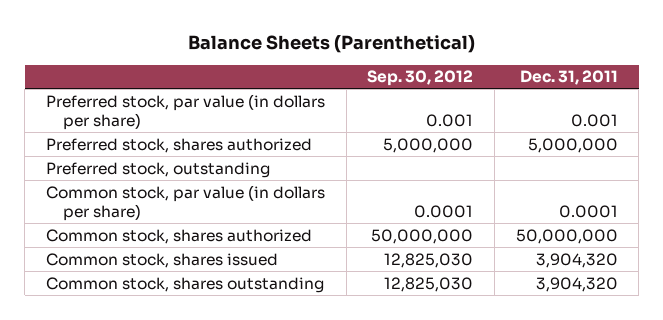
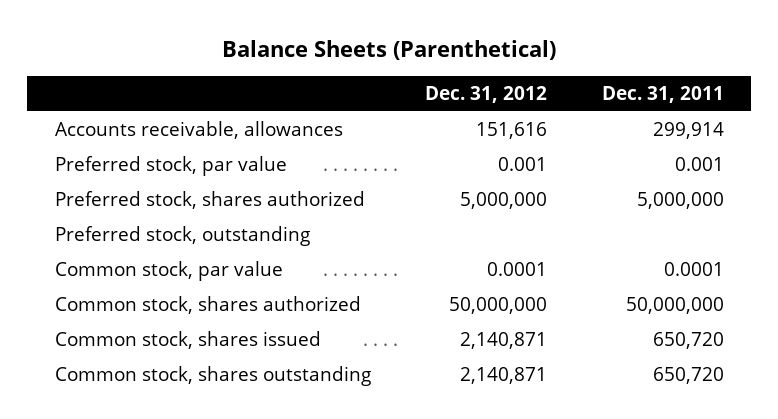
- | Sep. 30, 2012 | Dec. 31, 2011
+ | Dec. 31, 2012 | Dec. 31, 2011
- Preferred stock, par value (in dollars per share) | 0.001 | 0.001
+ Accounts receivable, allowances | 151,616 | 299,914
+ Preferred stock, par value | 0.001 | 0.001
- Common stock, par value (in dollars per share) | 0.0001 | 0.0001
+ Common stock, par value | 0.0001 | 0.0001
- Common stock, shares issued | 12,825,030 | 3,904,320
- Common stock, shares outstanding | 12,825,030 | 3,904,320
+ Common stock, shares issued | 2,140,871 | 650,720
+ Common stock, shares outstanding | 2,140,871 | 650,720

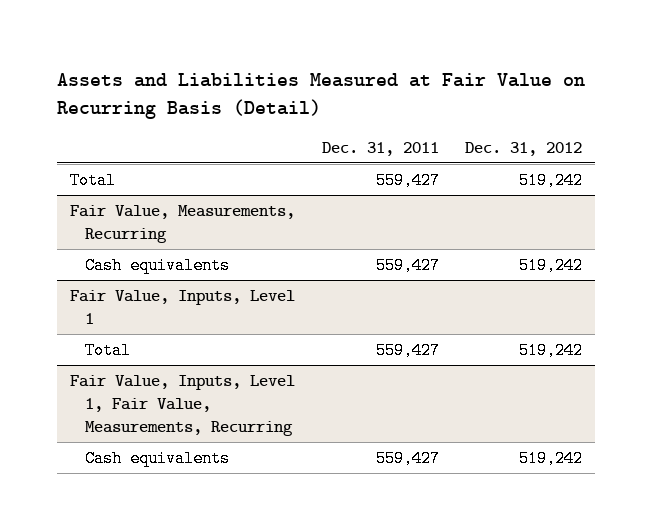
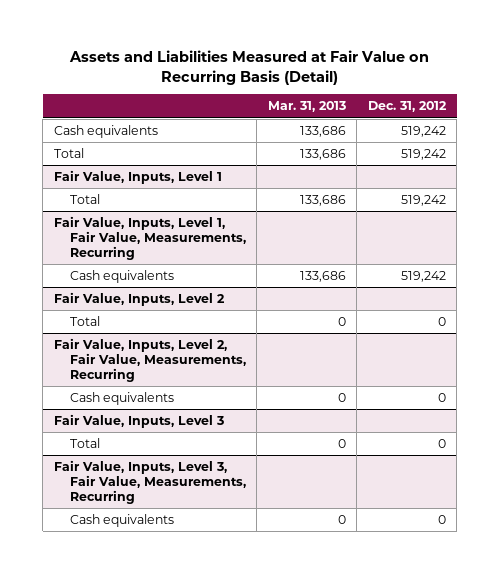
- | Dec. 31, 2011 | Dec. 31, 2012
+ | Mar. 31, 2013 | Dec. 31, 2012
- Fair Value, Measurements, Recurring
moved down: Total | 133,686 | 519,242
+ Fair Value, Inputs, Level 2
+ Total | 0 | 0
+ Fair Value, Inputs, Level 2, Fair Value, Measurements, Recurring
+ Cash equivalents | 0 | 0
+ Fair Value, Inputs, Level 3
+ Total | 0 | 0
+ Fair Value, Inputs, Level 3, Fair Value, Measurements, Recurring
+ Cash equivalents | 0 | 0

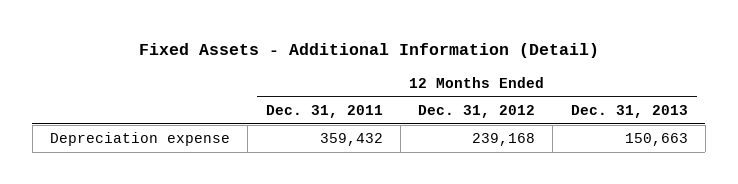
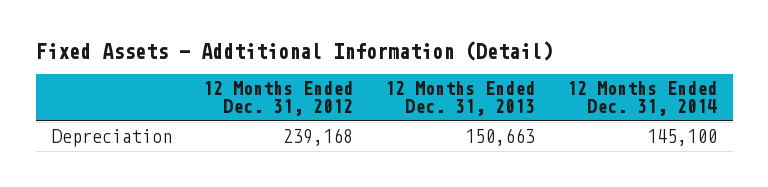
- Fixed Assets - Additional Information (Detail)
+ Fixed Assets - Addtitional Information (Detail)
- | 12 Months Ended Dec. 31, 2011 | 12 Months Ended Dec. 31, 2012 | 12 Months Ended Dec. 31, 2013
+ | 12 Months Ended Dec. 31, 2012 | 12 Months Ended Dec. 31, 2013 | 12 Months Ended Dec. 31, 2014
- Depreciation expense | 359,432 | 239,168 | 150,663
+ Depreciation | 239,168 | 150,663 | 145,100

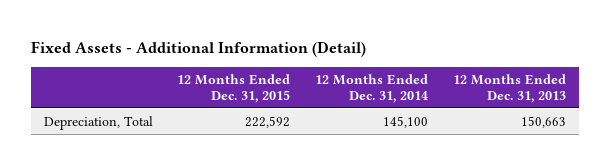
- Fixed Assets - Addtitional Information (Detail)
+ Fixed Assets - Additional Information (Detail)
- | 12 Months Ended Dec. 31, 2012 | 12 Months Ended Dec. 31, 2013 | 12 Months Ended Dec. 31, 2014
+ | 12 Months Ended Dec. 31, 2015 | 12 Months Ended Dec. 31, 2014 | 12 Months Ended Dec. 31, 2013
- Depreciation | 239,168 | 150,663 | 145,100
+ Depreciation, Total | 222,592 | 145,100 | 150,663

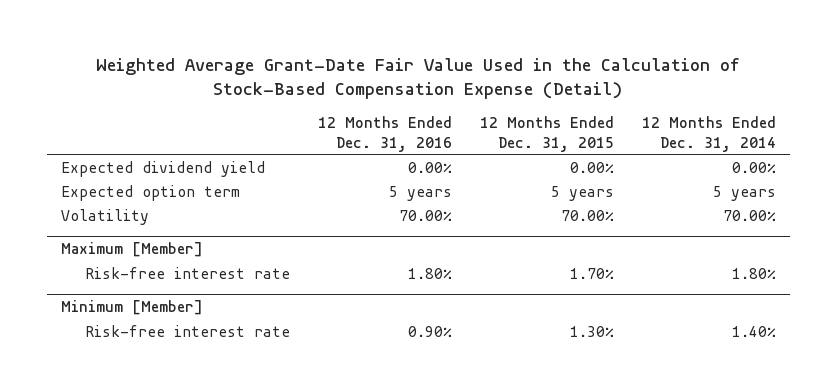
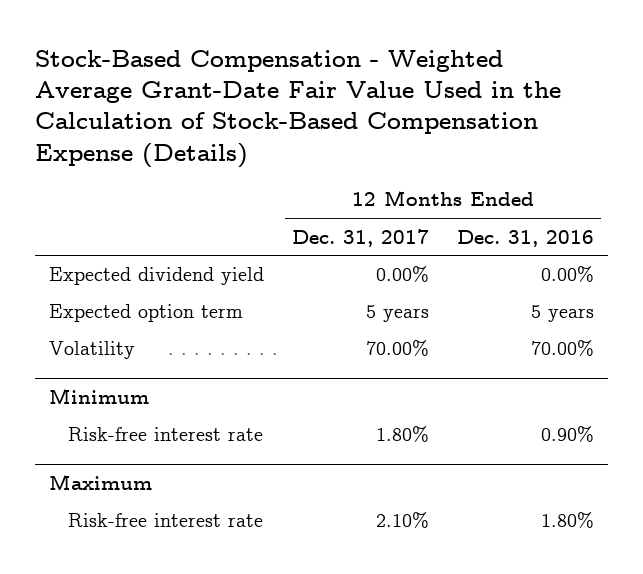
- Weighted Average Grant-Date Fair Value Used in the Calculation of Stock-Based Compensation Expense (Detail)
+ Stock-Based Compensation - Weighted Average Grant-Date Fair Value Used in the Calculation of Stock-Based Compensation Expense (Details)
- | 12 Months Ended Dec. 31, 2016 | 12 Months Ended Dec. 31, 2015 | 12 Months Ended Dec. 31, 2014
+ | 12 Months Ended Dec. 31, 2017 | 12 Months Ended Dec. 31, 2016
- Maximum [Member]
- Risk-free interest rate | 1.80% | 1.70% | 1.80%
- Minimum [Member]
+ Minimum
+ Maximum
+ Risk-free interest rate | 2.10% | 1.80%

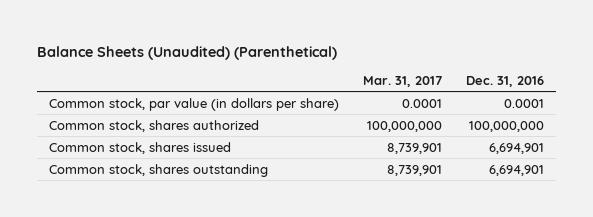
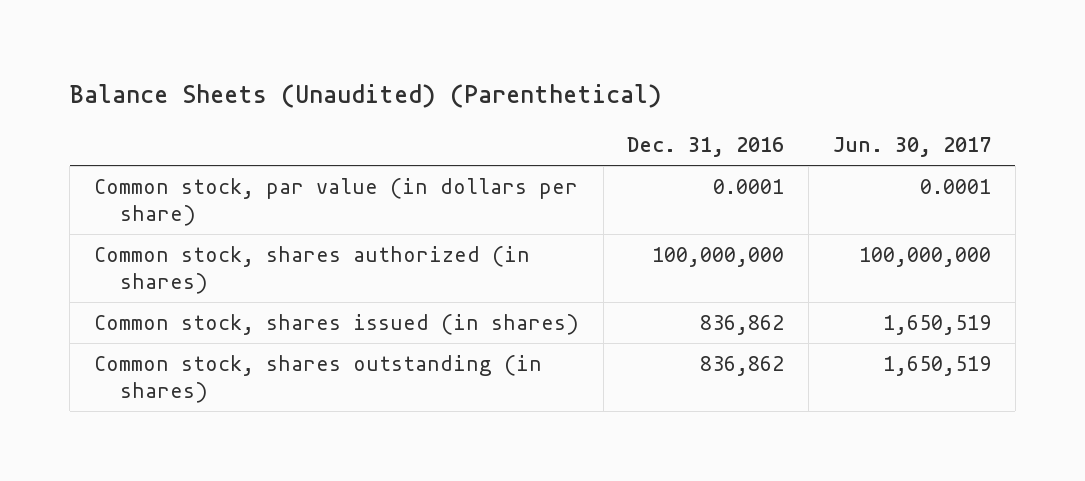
- | Mar. 31, 2017 | Dec. 31, 2016
+ | Dec. 31, 2016 | Jun. 30, 2017
- Common stock, shares authorized | 100,000,000 | 100,000,000
- Common stock, shares issued | 8,739,901 | 6,694,901
- Common stock, shares outstanding | 8,739,901 | 6,694,901
+ Common stock, shares authorized (in shares) | 100,000,000 | 100,000,000
+ Common stock, shares issued (in shares) | 836,862 | 1,650,519
+ Common stock, shares outstanding (in shares) | 836,862 | 1,650,519

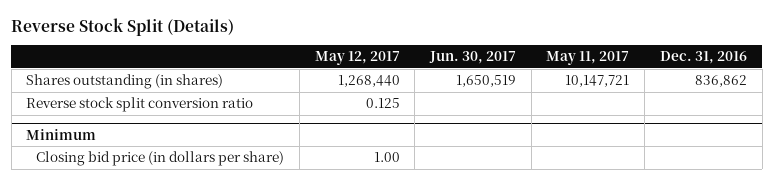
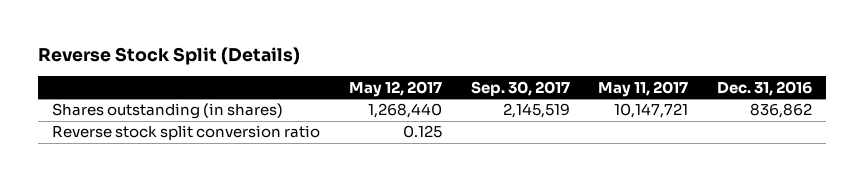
- | May 12, 2017 | Jun. 30, 2017 | May 11, 2017 | Dec. 31, 2016
+ | May 12, 2017 | Sep. 30, 2017 | May 11, 2017 | Dec. 31, 2016
- Minimum
- Closing bid price (in dollars per share) | 1.00 | | |

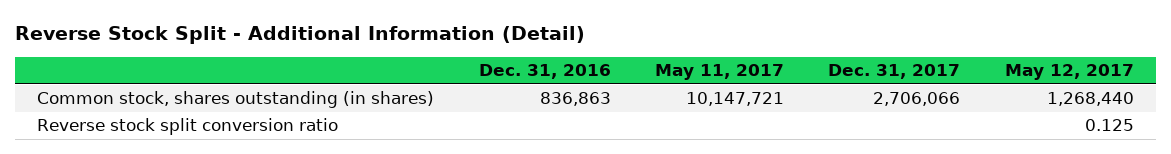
- Reverse Stock Split (Details)
+ Reverse Stock Split - Additional Information (Detail)
- | May 12, 2017 | Sep. 30, 2017 | May 11, 2017 | Dec. 31, 2016
+ | Dec. 31, 2016 | May 11, 2017 | Dec. 31, 2017 | May 12, 2017
- Shares outstanding (in shares) | 1,268,440 | 2,145,519 | 10,147,721 | 836,862
+ Common stock, shares outstanding (in shares) | 836,863 | 10,147,721 | 2,706,066 | 1,268,440

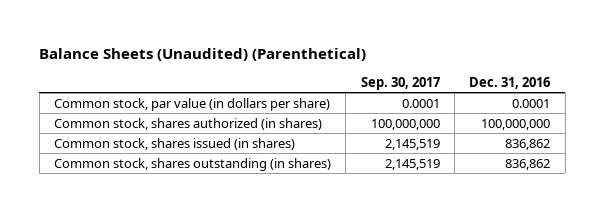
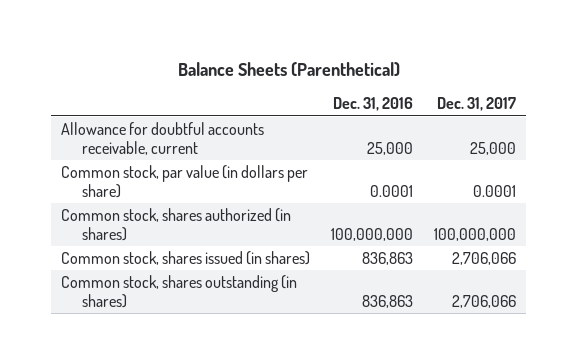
- Balance Sheets (Unaudited) (Parenthetical)
+ Balance Sheets (Parenthetical)
- | Sep. 30, 2017 | Dec. 31, 2016
+ | Dec. 31, 2016 | Dec. 31, 2017
+ Allowance for doubtful accounts receivable, current | 25,000 | 25,000
- Common stock, shares issued (in shares) | 2,145,519 | 836,862
- Common stock, shares outstanding (in shares) | 2,145,519 | 836,862
+ Common stock, shares issued (in shares) | 836,863 | 2,706,066
+ Common stock, shares outstanding (in shares) | 836,863 | 2,706,066

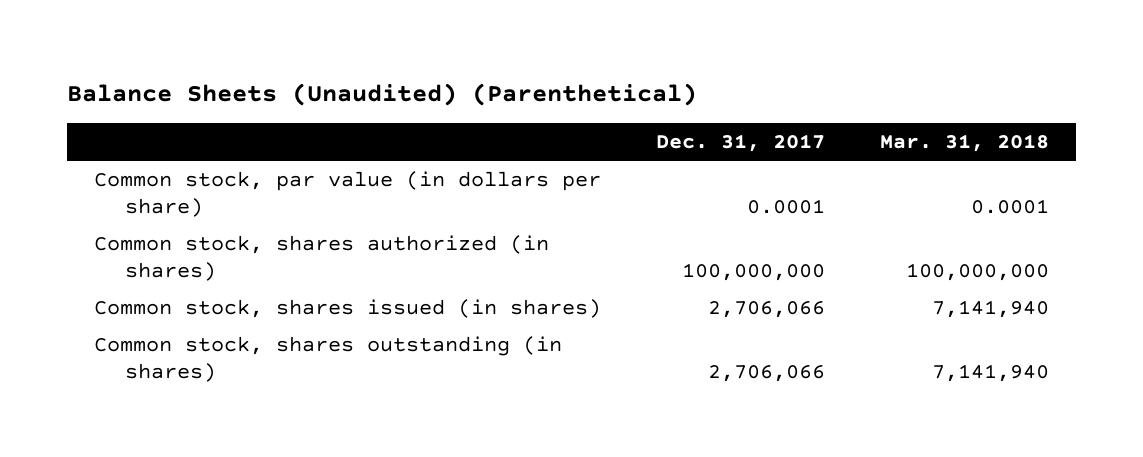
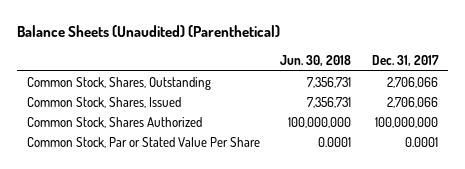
- | Dec. 31, 2017 | Mar. 31, 2018
+ | Jun. 30, 2018 | Dec. 31, 2017
- Common stock, par value (in dollars per share) | 0.0001 | 0.0001
- Common stock, shares authorized (in shares) | 100,000,000 | 100,000,000
- Common stock, shares issued (in shares) | 2,706,066 | 7,141,940
- Common stock, shares outstanding (in shares) | 2,706,066 | 7,141,940
+ Common Stock, Shares, Outstanding | 7,356,731 | 2,706,066
+ Common Stock, Shares, Issued | 7,356,731 | 2,706,066
+ Common Stock, Shares Authorized | 100,000,000 | 100,000,000
+ Common Stock, Par or Stated Value Per Share | 0.0001 | 0.0001

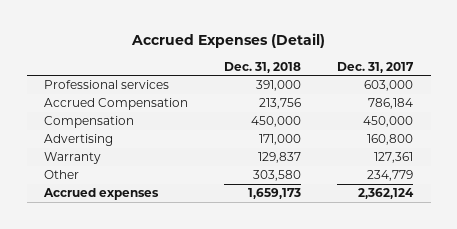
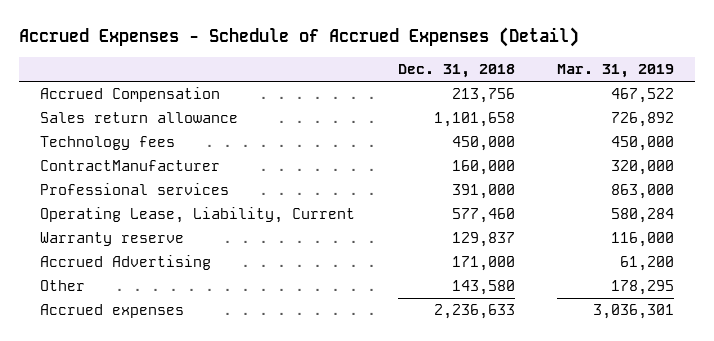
- Accrued Expenses (Detail)
+ Accrued Expenses - Schedule of Accrued Expenses (Detail)
- | Dec. 31, 2018 | Dec. 31, 2017
+ | Dec. 31, 2018 | Mar. 31, 2019
- Compensation | 450,000 | 450,000
- Advertising | 171,000 | 160,800
- Warranty | 129,837 | 127,361
- Other | 303,580 | 234,779
- Accrued expenses | 1,659,173 | 2,362,124
+ Sales return allowance | 1,101,658 | 726,892
+ Technology fees | 450,000 | 450,000
+ ContractManufacturer | 160,000 | 320,000
moved down: Professional services | 391,000 | 863,000
+ Operating Lease, Liability, Current | 577,460 | 580,284
+ Warranty reserve | 129,837 | 116,000
+ Accrued Advertising | 171,000 | 61,200
+ Other | 143,580 | 178,295
+ Accrued expenses | 2,236,633 | 3,036,301

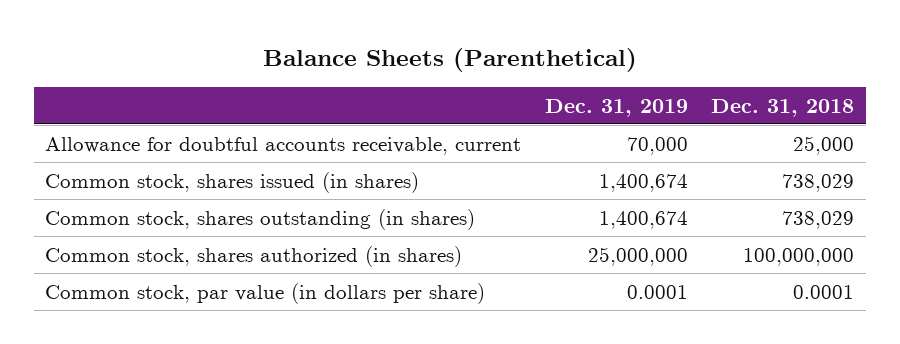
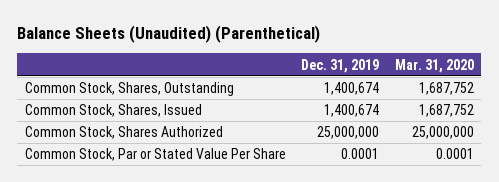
- Balance Sheets (Parenthetical)
+ Balance Sheets (Unaudited) (Parenthetical)
- | Dec. 31, 2019 | Dec. 31, 2018
+ | Dec. 31, 2019 | Mar. 31, 2020
- Allowance for doubtful accounts receivable, current | 70,000 | 25,000
- Common stock, shares issued (in shares) | 1,400,674 | 738,029
- Common stock, shares outstanding (in shares) | 1,400,674 | 738,029
- Common stock, shares authorized (in shares) | 25,000,000 | 100,000,000
- Common stock, par value (in dollars per share) | 0.0001 | 0.0001
+ Common Stock, Shares, Outstanding | 1,400,674 | 1,687,752
+ Common Stock, Shares, Issued | 1,400,674 | 1,687,752
+ Common Stock, Shares Authorized | 25,000,000 | 25,000,000
+ Common Stock, Par or Stated Value Per Share | 0.0001 | 0.0001

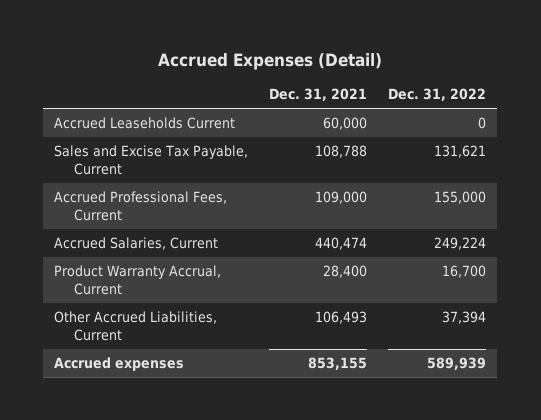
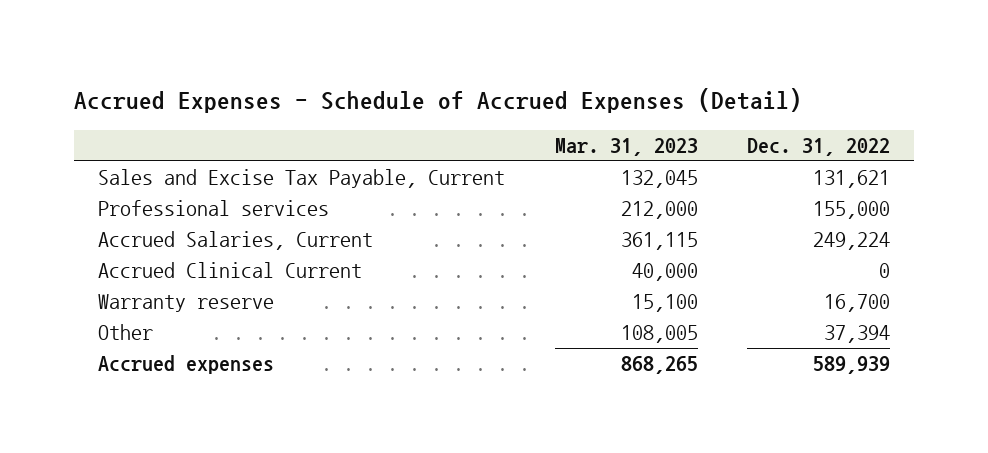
- Accrued Expenses (Detail)
+ Accrued Expenses - Schedule of Accrued Expenses (Detail)
- | Dec. 31, 2021 | Dec. 31, 2022
+ | Mar. 31, 2023 | Dec. 31, 2022
- Accrued Leaseholds Current | 60,000 | 0
- Accrued Professional Fees, Current | 109,000 | 155,000
+ Professional services | 212,000 | 155,000
- Product Warranty Accrual, Current | 28,400 | 16,700
- Other Accrued Liabilities, Current | 106,493 | 37,394
+ Accrued Clinical Current | 40,000 | 0
+ Warranty reserve | 15,100 | 16,700
+ Other | 108,005 | 37,394

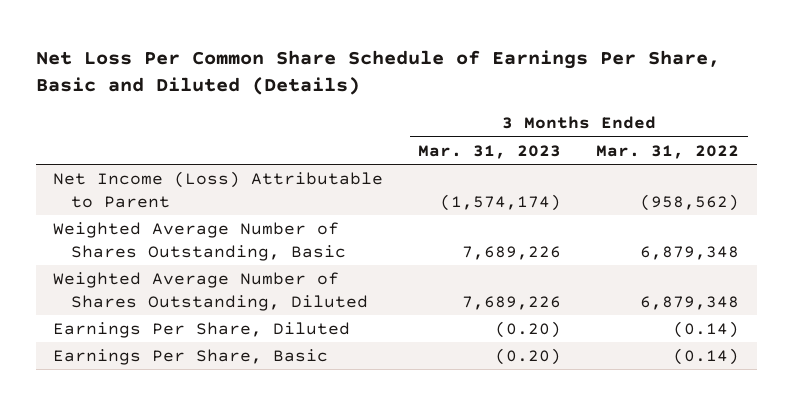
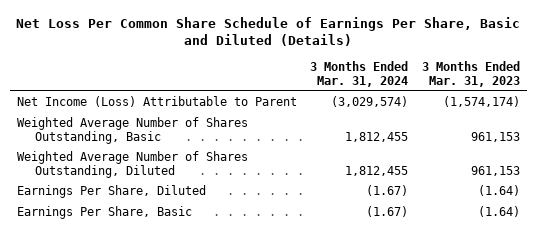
- | 3 Months Ended Mar. 31, 2023 | 3 Months Ended Mar. 31, 2022
+ | 3 Months Ended Mar. 31, 2024 | 3 Months Ended Mar. 31, 2023
- Weighted Average Number of Shares Outstanding, Basic | 7,689,226 | 6,879,348
- Weighted Average Number of Shares Outstanding, Diluted | 7,689,226 | 6,879,348
- Earnings Per Share, Diluted | (0.20) | (0.14)
- Earnings Per Share, Basic | (0.20) | (0.14)
+ Weighted Average Number of Shares Outstanding, Basic | 1,812,455 | 961,153
+ Weighted Average Number of Shares Outstanding, Diluted | 1,812,455 | 961,153
+ Earnings Per Share, Diluted | (1.67) | (1.64)
+ Earnings Per Share, Basic | (1.67) | (1.64)

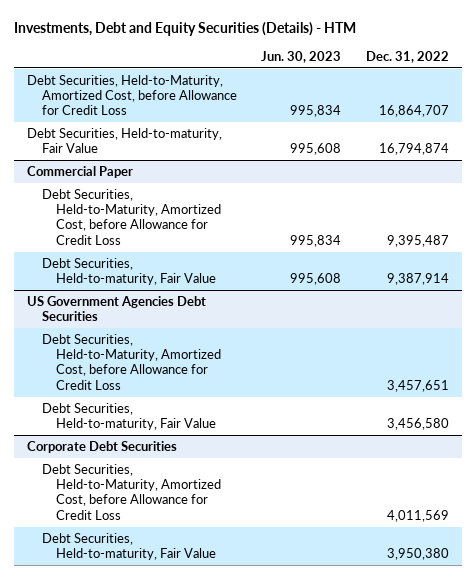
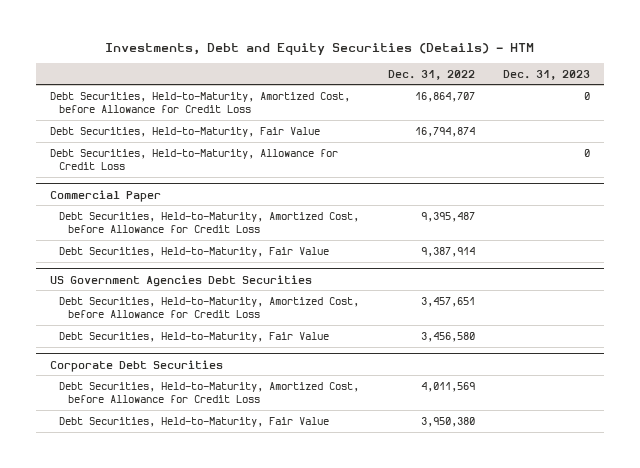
- | Jun. 30, 2023 | Dec. 31, 2022
+ | Dec. 31, 2022 | Dec. 31, 2023
- Debt Securities, Held-to-maturity, Fair Value | 995,608 | 16,794,874
+ Debt Securities, Held-to-Maturity, Fair Value | 16,794,874 |
+ Debt Securities, Held-to-Maturity, Allowance for Credit Loss | | 0
@ Commercial Paper
- Debt Securities, Held-to-maturity, Fair Value | 995,608 | 9,387,914
+ Debt Securities, Held-to-Maturity, Fair Value | 9,387,914 |
@ US Government Agencies Debt Securities
- Debt Securities, Held-to-maturity, Fair Value | | 3,456,580
+ Debt Securities, Held-to-Maturity, Fair Value | 3,456,580 |
@ Corporate Debt Securities
- Debt Securities, Held-to-maturity, Fair Value | | 3,950,380
+ Debt Securities, Held-to-Maturity, Fair Value | 3,950,380 |

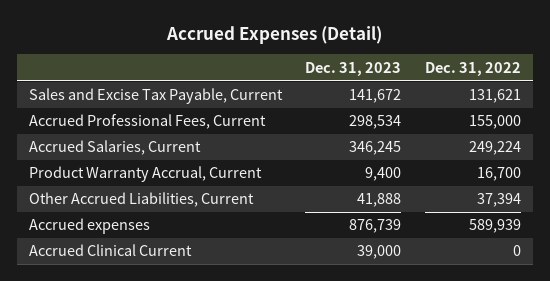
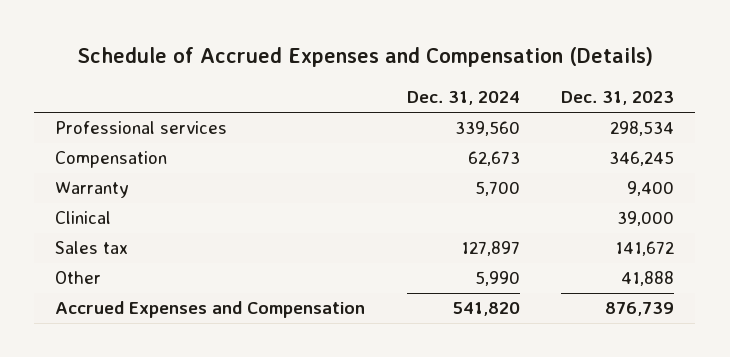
- Accrued Expenses (Detail)
+ Schedule of Accrued Expenses and Compensation (Details)
- | Dec. 31, 2023 | Dec. 31, 2022
+ | Dec. 31, 2024 | Dec. 31, 2023
- Sales and Excise Tax Payable, Current | 141,672 | 131,621
- Accrued Professional Fees, Current | 298,534 | 155,000
- Accrued Salaries, Current | 346,245 | 249,224
- Product Warranty Accrual, Current | 9,400 | 16,700
- Other Accrued Liabilities, Current | 41,888 | 37,394
- Accrued expenses | 876,739 | 589,939
- Accrued Clinical Current | 39,000 | 0
+ Professional services | 339,560 | 298,534
+ Compensation | 62,673 | 346,245
+ Warranty | 5,700 | 9,400
+ Clinical | | 39,000
+ Sales tax | 127,897 | 141,672
+ Other | 5,990 | 41,888
+ Accrued Expenses and Compensation | 541,820 | 876,739

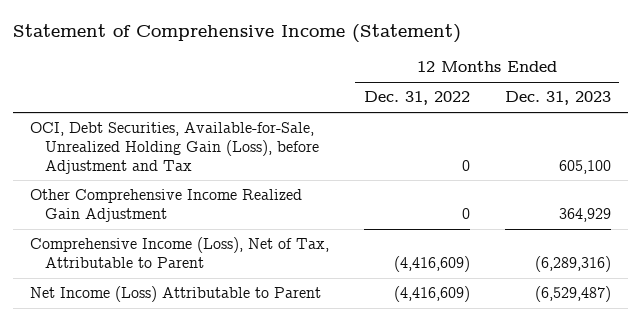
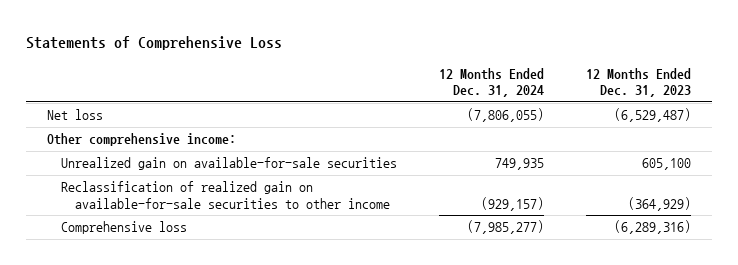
- Statement of Comprehensive Income (Statement)
+ Statements of Comprehensive Loss
- | 12 Months Ended Dec. 31, 2022 | 12 Months Ended Dec. 31, 2023
+ | 12 Months Ended Dec. 31, 2024 | 12 Months Ended Dec. 31, 2023
- OCI, Debt Securities, Available-for-Sale, Unrealized Holding Gain (Loss), before Adjustment and Tax | 0 | 605,100
- Other Comprehensive Income Realized Gain Adjustment | 0 | 364,929
- Comprehensive Income (Loss), Net of Tax, Attributable to Parent | (4,416,609) | (6,289,316)
- Net Income (Loss) Attributable to Parent | (4,416,609) | (6,529,487)
+ Net loss | (7,806,055) | (6,529,487)
+ Other comprehensive income:
+ Unrealized gain on available-for-sale securities | 749,935 | 605,100
+ Reclassification of realized gain on available-for-sale securities to other income | (929,157) | (364,929)
+ Comprehensive loss | (7,985,277) | (6,289,316)

